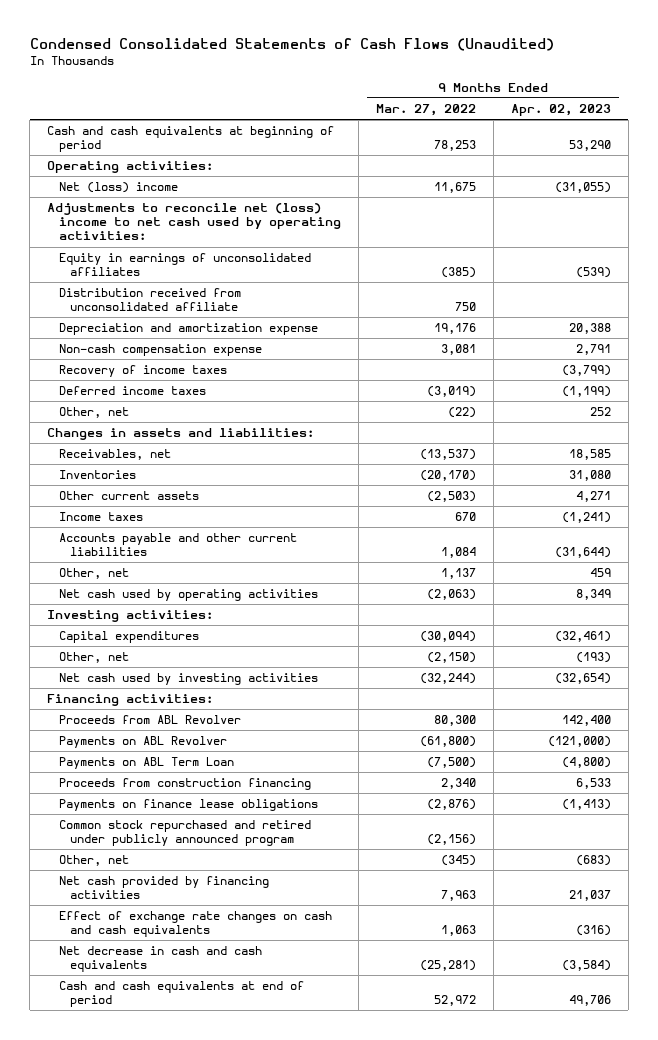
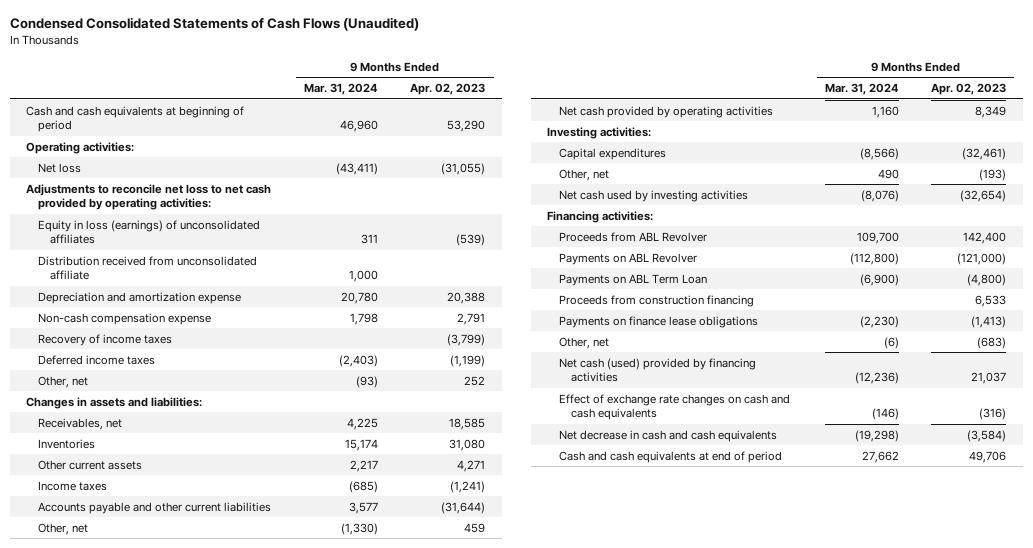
- | 9 Months Ended Mar. 27, 2022 | 9 Months Ended Apr. 02, 2023
+ | 9 Months Ended Mar. 31, 2024 | 9 Months Ended Apr. 02, 2023
- Net (loss) income | 11,675 | (31,055)
- Adjustments to reconcile net (loss) income to net cash used by operating activities:
- Equity in earnings of unconsolidated affiliates | (385) | (539)
+ Net loss | (43,411) | (31,055)
+ Adjustments to reconcile net loss to net cash provided by operating activities:
+ Equity in loss (earnings) of unconsolidated affiliates | 311 | (539)
- Net cash used by operating activities | (2,063) | 8,349
+ Net cash provided by operating activities | 1,160 | 8,349
- Common stock repurchased and retired under publicly announced program | (2,156) |
- Net cash provided by financing activities | 7,963 | 21,037
+ Net cash (used) provided by financing activities | (12,236) | 21,037

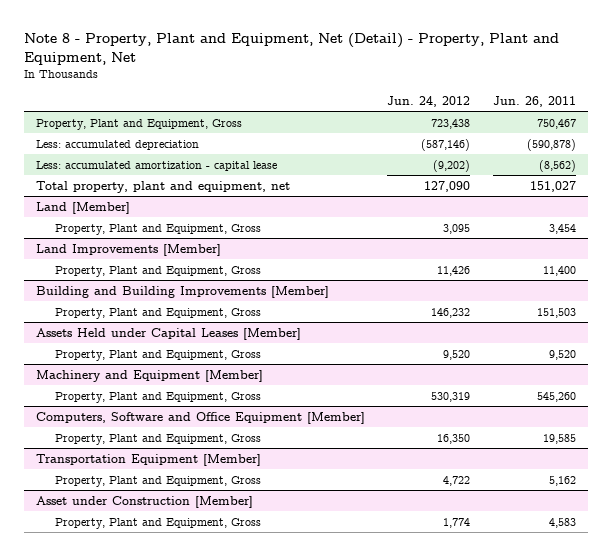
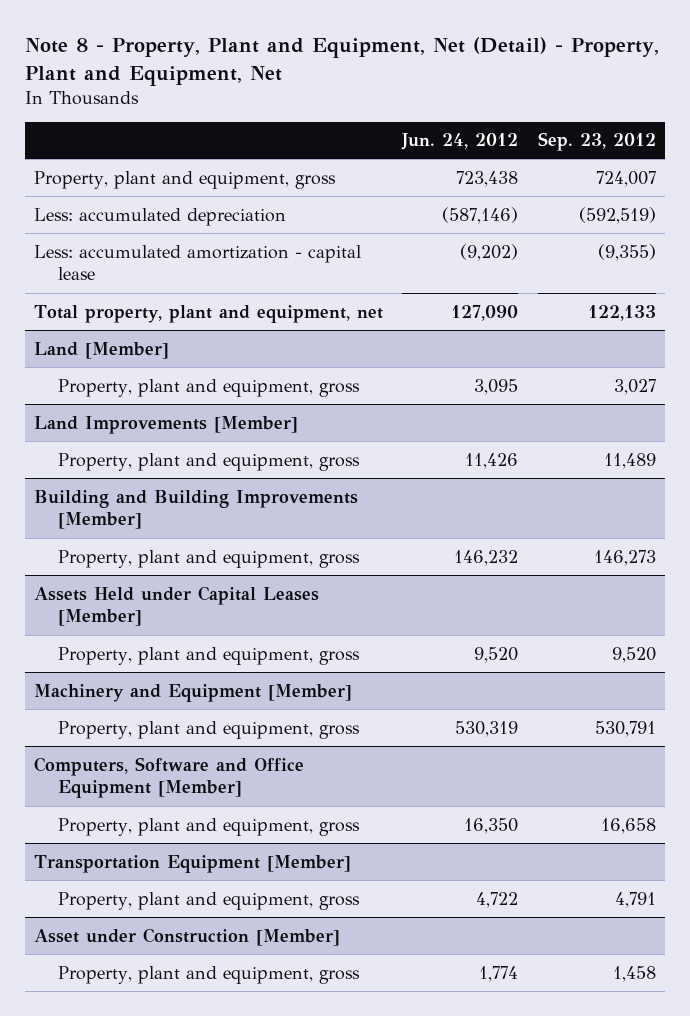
- | Jun. 24, 2012 | Jun. 26, 2011
+ | Jun. 24, 2012 | Sep. 23, 2012
- Property, Plant and Equipment, Gross | 723,438 | 750,467
+ Property, plant and equipment, gross | 723,438 | 724,007
@ Land [Member]
- Property, Plant and Equipment, Gross | 3,095 | 3,454
+ Property, plant and equipment, gross | 3,095 | 3,027
@ Land Improvements [Member]
- Property, Plant and Equipment, Gross | 11,426 | 11,400
+ Property, plant and equipment, gross | 11,426 | 11,489
@ Building and Building Improvements [Member]
- Property, Plant and Equipment, Gross | 146,232 | 151,503
+ Property, plant and equipment, gross | 146,232 | 146,273
@ Assets Held under Capital Leases [Member]
- Property, Plant and Equipment, Gross | 9,520 | 9,520
+ Property, plant and equipment, gross | 9,520 | 9,520
@ Machinery and Equipment [Member]
- Property, Plant and Equipment, Gross | 530,319 | 545,260
+ Property, plant and equipment, gross | 530,319 | 530,791
@ Computers, Software and Office Equipment [Member]
- Property, Plant and Equipment, Gross | 16,350 | 19,585
+ Property, plant and equipment, gross | 16,350 | 16,658
@ Transportation Equipment [Member]
- Property, Plant and Equipment, Gross | 4,722 | 5,162
+ Property, plant and equipment, gross | 4,722 | 4,791
@ Asset under Construction [Member]
- Property, Plant and Equipment, Gross | 1,774 | 4,583
+ Property, plant and equipment, gross | 1,774 | 1,458

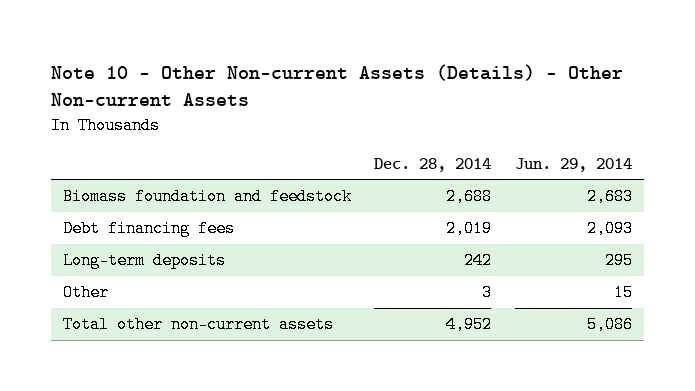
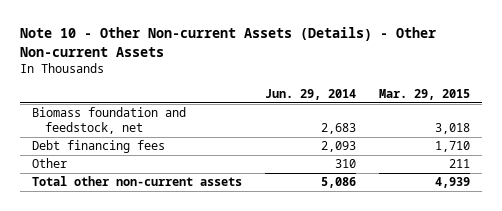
- | Dec. 28, 2014 | Jun. 29, 2014
+ | Jun. 29, 2014 | Mar. 29, 2015
- Biomass foundation and feedstock | 2,688 | 2,683
+ Biomass foundation and feedstock, net | 2,683 | 3,018
- Long-term deposits | 242 | 295
- Other | 3 | 15
+ Other | 310 | 211

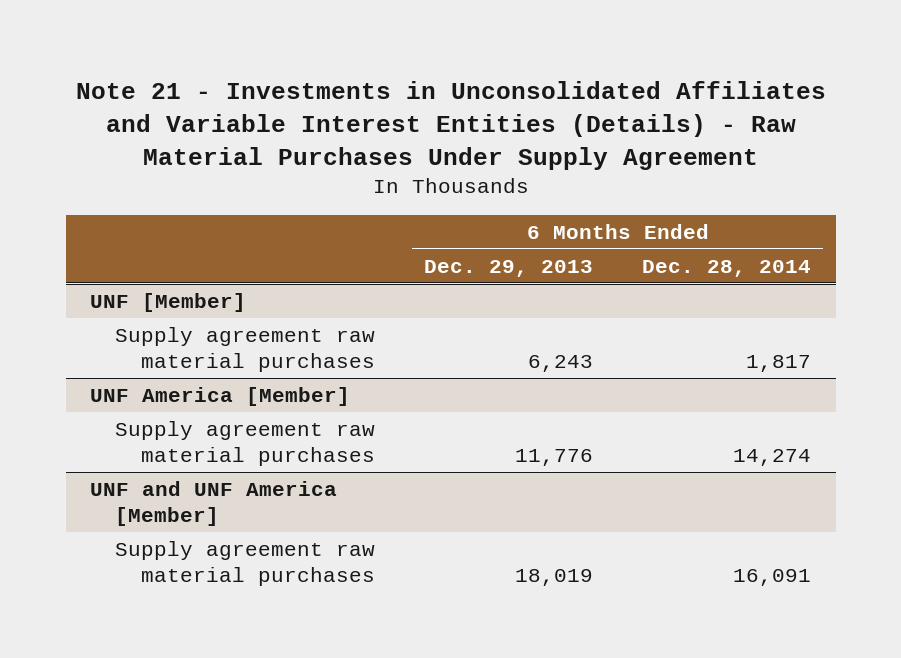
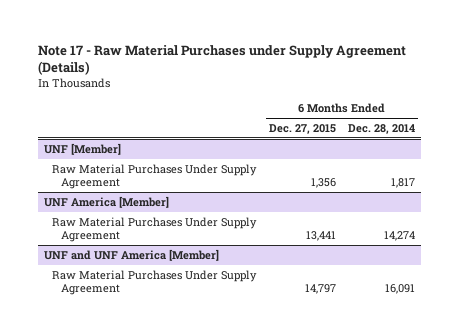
- Note 21 - Investments in Unconsolidated Affiliates and Variable Interest Entities (Details) - Raw Material Purchases Under Supply Agreement
+ Note 17 - Raw Material Purchases under Supply Agreement (Details)
- | 6 Months Ended Dec. 29, 2013 | 6 Months Ended Dec. 28, 2014
+ | 6 Months Ended Dec. 27, 2015 | 6 Months Ended Dec. 28, 2014
@ UNF [Member]
- Supply agreement raw material purchases | 6,243 | 1,817
+ Raw Material Purchases Under Supply Agreement | 1,356 | 1,817
@ UNF America [Member]
- Supply agreement raw material purchases | 11,776 | 14,274
+ Raw Material Purchases Under Supply Agreement | 13,441 | 14,274
@ UNF and UNF America [Member]
- Supply agreement raw material purchases | 18,019 | 16,091
+ Raw Material Purchases Under Supply Agreement | 14,797 | 16,091

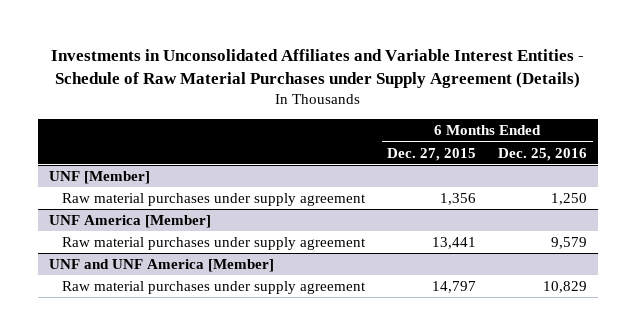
- Note 17 - Raw Material Purchases under Supply Agreement (Details)
+ Investments in Unconsolidated Affiliates and Variable Interest Entities - Schedule of Raw Material Purchases under Supply Agreement (Details)
- | 6 Months Ended Dec. 27, 2015 | 6 Months Ended Dec. 28, 2014
+ | 6 Months Ended Dec. 27, 2015 | 6 Months Ended Dec. 25, 2016
@ UNF [Member]
- Raw Material Purchases Under Supply Agreement | 1,356 | 1,817
+ Raw material purchases under supply agreement | 1,356 | 1,250
@ UNF America [Member]
- Raw Material Purchases Under Supply Agreement | 13,441 | 14,274
+ Raw material purchases under supply agreement | 13,441 | 9,579
@ UNF and UNF America [Member]
- Raw Material Purchases Under Supply Agreement | 14,797 | 16,091
+ Raw material purchases under supply agreement | 14,797 | 10,829

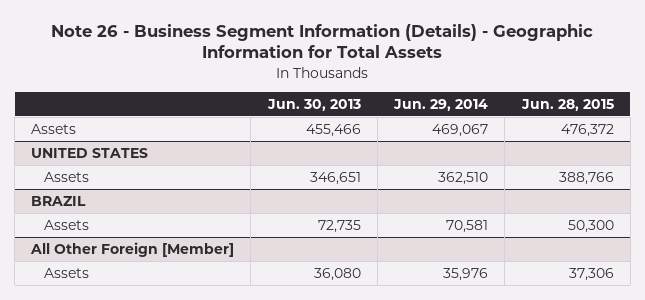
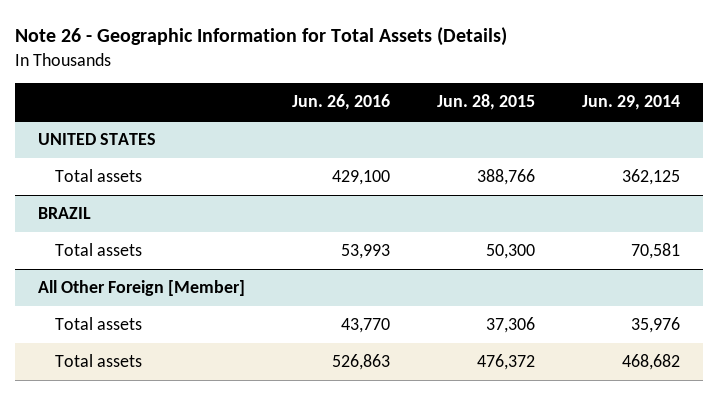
- Note 26 - Business Segment Information (Details) - Geographic Information for Total Assets
+ Note 26 - Geographic Information for Total Assets (Details)
- | Jun. 30, 2013 | Jun. 29, 2014 | Jun. 28, 2015
+ | Jun. 26, 2016 | Jun. 28, 2015 | Jun. 29, 2014
- Assets | 455,466 | 469,067 | 476,372
@ UNITED STATES
- Assets | 346,651 | 362,510 | 388,766
+ Total assets | 429,100 | 388,766 | 362,125
@ BRAZIL
- Assets | 72,735 | 70,581 | 50,300
+ Total assets | 53,993 | 50,300 | 70,581
@ All Other Foreign [Member]
- Assets | 36,080 | 35,976 | 37,306
+ Total assets | 43,770 | 37,306 | 35,976
+ Total assets | 526,863 | 476,372 | 468,682

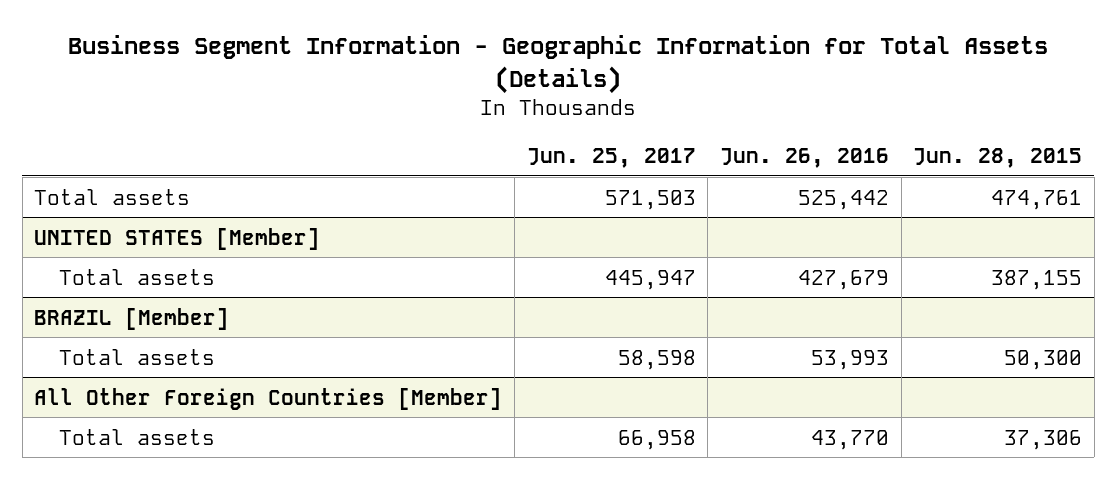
- Note 26 - Geographic Information for Total Assets (Details)
+ Business Segment Information - Geographic Information for Total Assets (Details)
- | Jun. 26, 2016 | Jun. 28, 2015 | Jun. 29, 2014
+ | Jun. 25, 2017 | Jun. 26, 2016 | Jun. 28, 2015
- UNITED STATES
- Total assets | 429,100 | 388,766 | 362,125
- BRAZIL
+ Total assets | 571,503 | 525,442 | 474,761
+ UNITED STATES [Member]
+ Total assets | 445,947 | 427,679 | 387,155
+ BRAZIL [Member]
- All Other Foreign [Member]
+ All Other Foreign Countries [Member]
- Total assets | 526,863 | 476,372 | 468,682

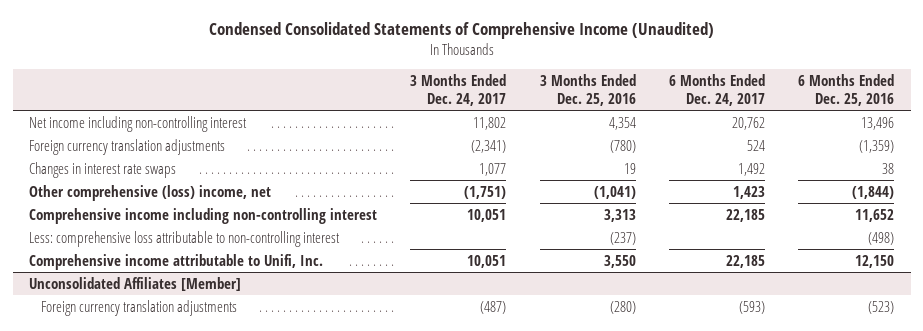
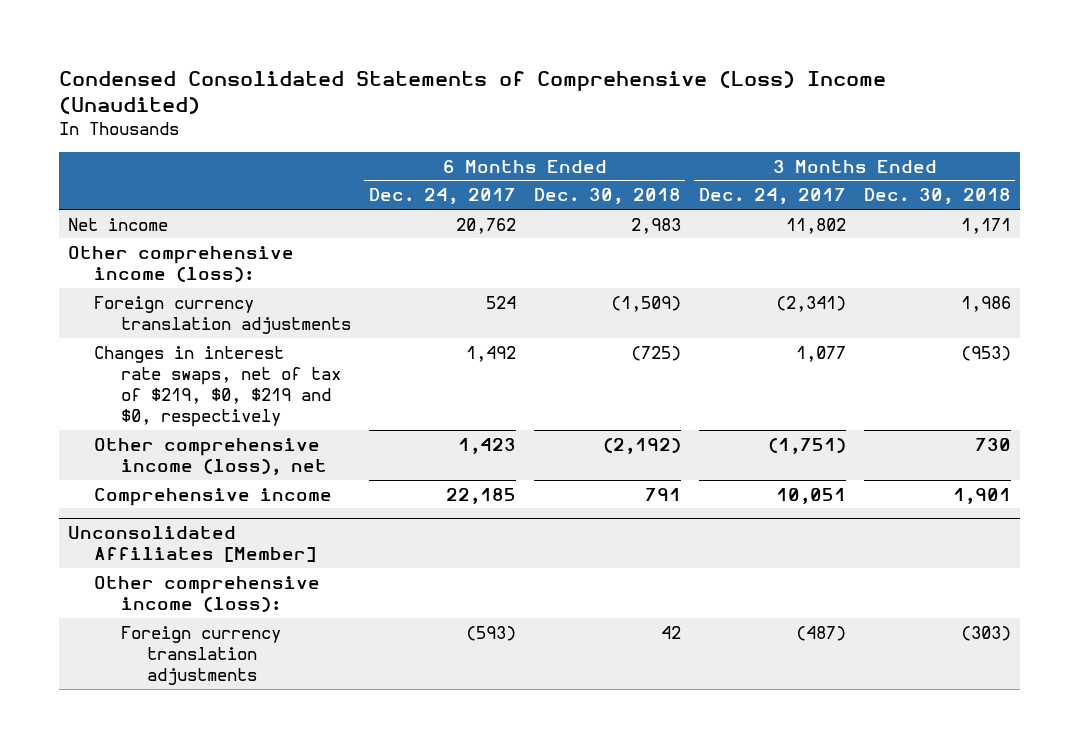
- Condensed Consolidated Statements of Comprehensive Income (Unaudited)
+ Condensed Consolidated Statements of Comprehensive (Loss) Income (Unaudited)
- | 3 Months Ended Dec. 24, 2017 | 3 Months Ended Dec. 25, 2016 | 6 Months Ended Dec. 24, 2017 | 6 Months Ended Dec. 25, 2016
+ | 6 Months Ended Dec. 24, 2017 | 6 Months Ended Dec. 30, 2018 | 3 Months Ended Dec. 24, 2017 | 3 Months Ended Dec. 30, 2018
- Net income including non-controlling interest | 11,802 | 4,354 | 20,762 | 13,496
+ Net income | 20,762 | 2,983 | 11,802 | 1,171
+ Other comprehensive income (loss):
- Changes in interest rate swaps | 1,077 | 19 | 1,492 | 38
- Other comprehensive (loss) income, net | (1,751) | (1,041) | 1,423 | (1,844)
- Comprehensive income including non-controlling interest | 10,051 | 3,313 | 22,185 | 11,652
- Less: comprehensive loss attributable to non-controlling interest | | (237) | | (498)
- Comprehensive income attributable to Unifi, Inc. | 10,051 | 3,550 | 22,185 | 12,150
+ Changes in interest rate swaps, net of tax of $219, $0, $219 and $0, respectively | 1,492 | (725) | 1,077 | (953)
+ Other comprehensive income (loss), net | 1,423 | (2,192) | (1,751) | 730
+ Comprehensive income | 22,185 | 791 | 10,051 | 1,901
@ Unconsolidated Affiliates [Member]
+ Other comprehensive income (loss):

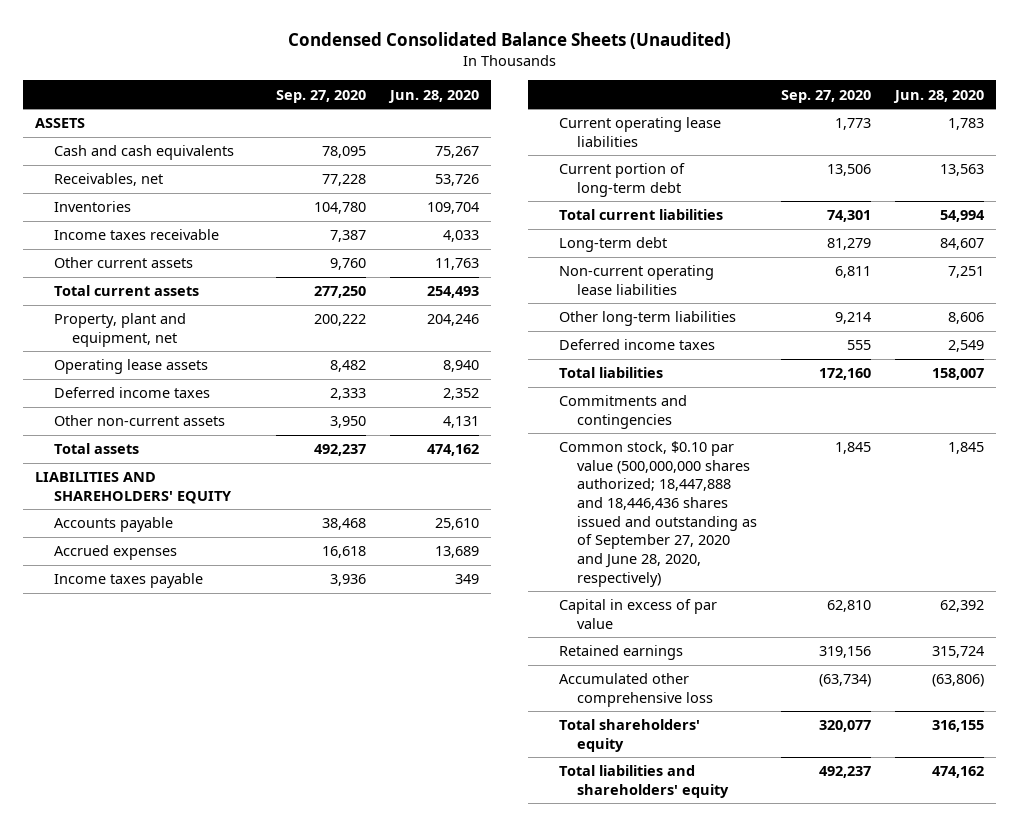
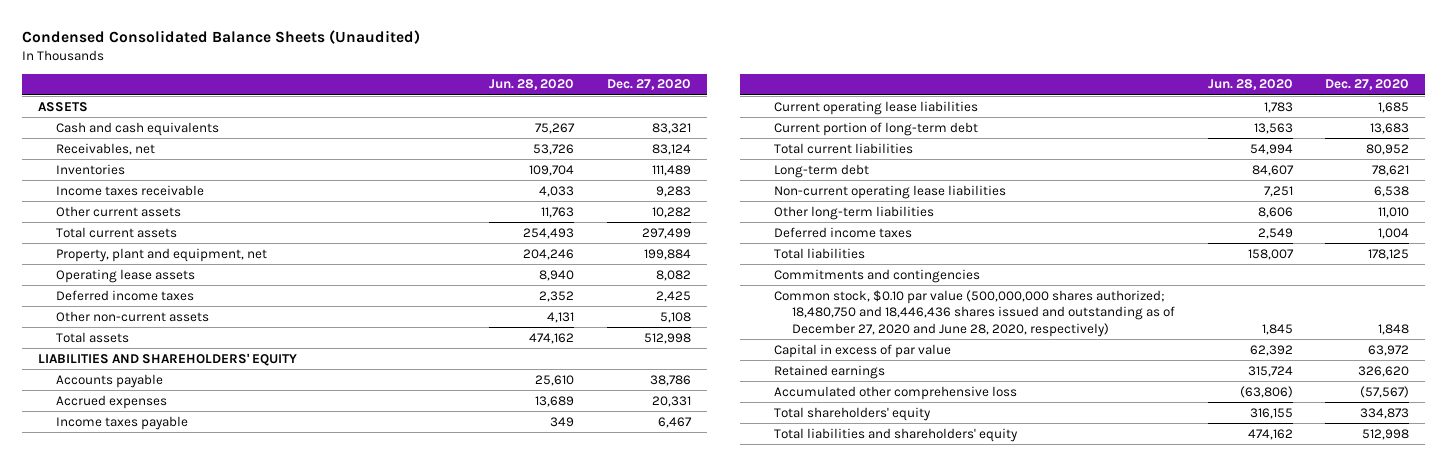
- | Sep. 27, 2020 | Jun. 28, 2020
+ | Jun. 28, 2020 | Dec. 27, 2020
- Common stock, $0.10 par value (500,000,000 shares authorized; 18,447,888 and 18,446,436 shares issued and outstanding as of September 27, 2020 and June 28, 2020, respectively) | 1,845 | 1,845
+ Common stock, $0.10 par value (500,000,000 shares authorized; 18,480,750 and 18,446,436 shares issued and outstanding as of December 27, 2020 and June 28, 2020, respectively) | 1,845 | 1,848

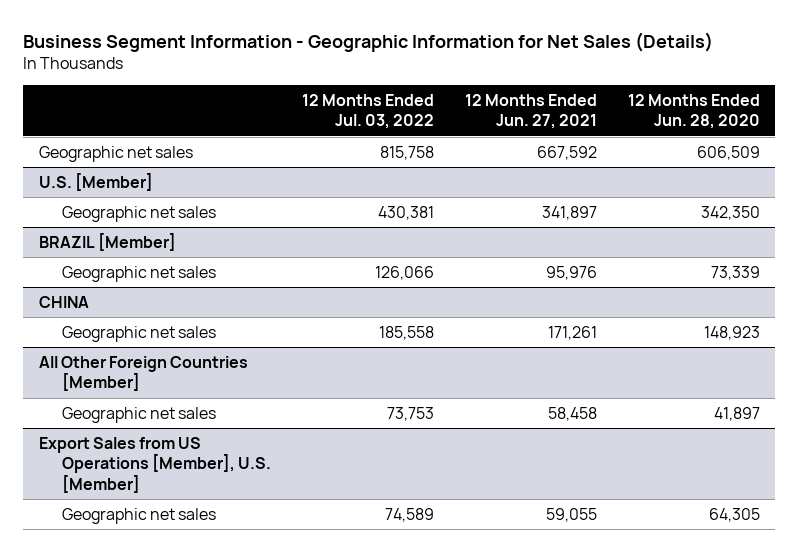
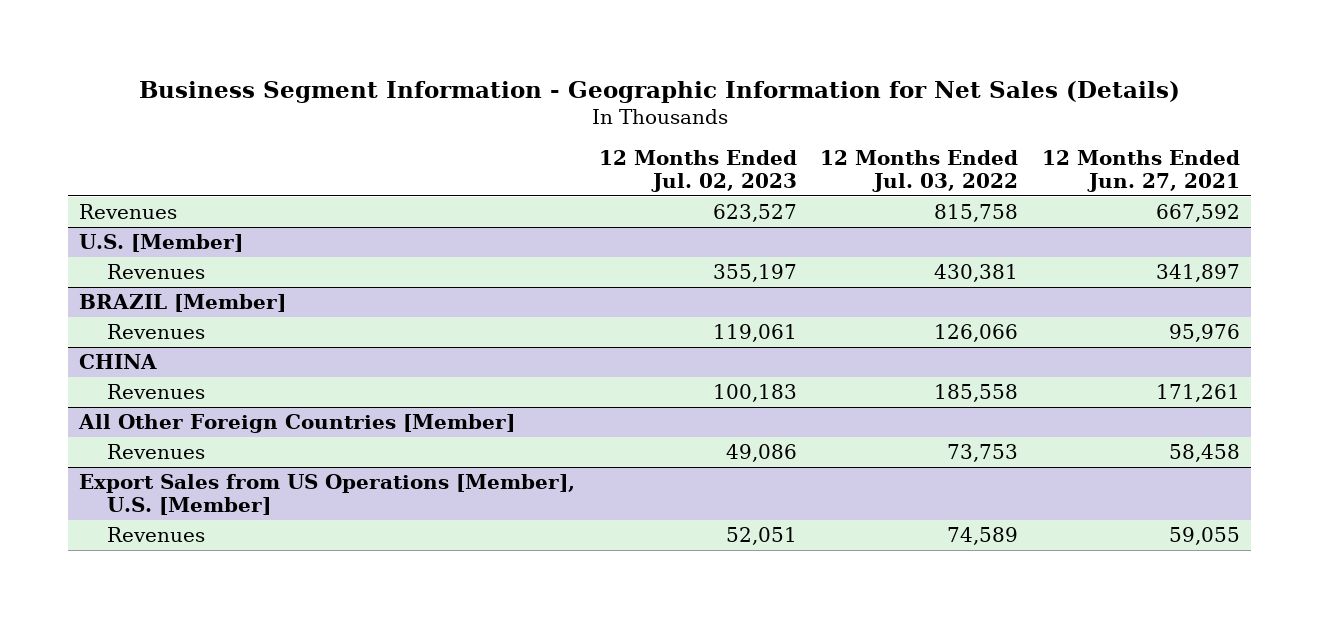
- | 12 Months Ended Jul. 03, 2022 | 12 Months Ended Jun. 27, 2021 | 12 Months Ended Jun. 28, 2020
+ | 12 Months Ended Jul. 02, 2023 | 12 Months Ended Jul. 03, 2022 | 12 Months Ended Jun. 27, 2021
- Geographic net sales | 815,758 | 667,592 | 606,509
+ Revenues | 623,527 | 815,758 | 667,592
@ U.S. [Member]
- Geographic net sales | 430,381 | 341,897 | 342,350
+ Revenues | 355,197 | 430,381 | 341,897
@ BRAZIL [Member]
- Geographic net sales | 126,066 | 95,976 | 73,339
+ Revenues | 119,061 | 126,066 | 95,976
@ CHINA
- Geographic net sales | 185,558 | 171,261 | 148,923
+ Revenues | 100,183 | 185,558 | 171,261
@ All Other Foreign Countries [Member]
- Geographic net sales | 73,753 | 58,458 | 41,897
+ Revenues | 49,086 | 73,753 | 58,458
@ Export Sales from US Operations [Member], U.S. [Member]
- Geographic net sales | 74,589 | 59,055 | 64,305
+ Revenues | 52,051 | 74,589 | 59,055

